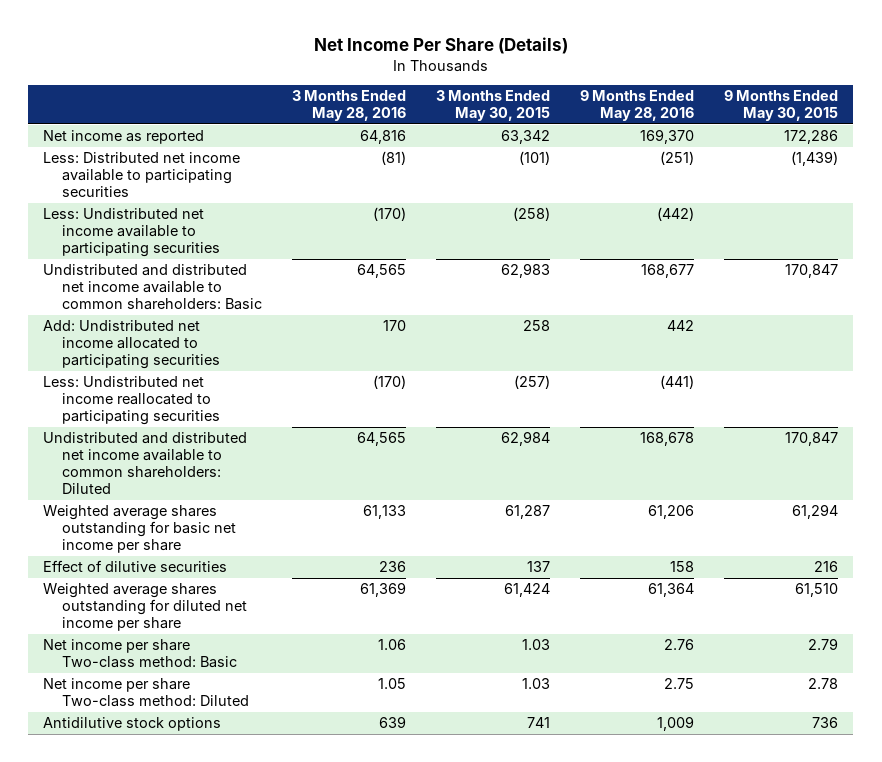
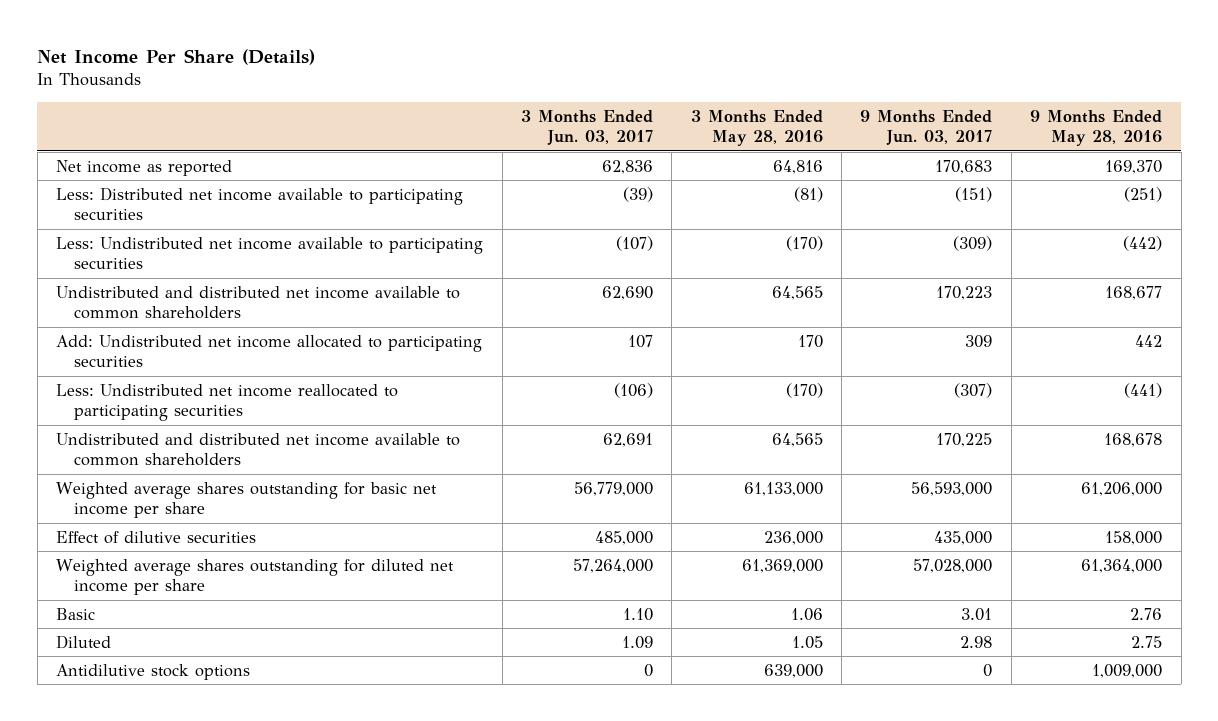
- | 3 Months Ended May 28, 2016 | 3 Months Ended May 30, 2015 | 9 Months Ended May 28, 2016 | 9 Months Ended May 30, 2015
+ | 3 Months Ended Jun. 03, 2017 | 3 Months Ended May 28, 2016 | 9 Months Ended Jun. 03, 2017 | 9 Months Ended May 28, 2016
- Undistributed and distributed net income available to common shareholders: Basic | 64,565 | 62,983 | 168,677 | 170,847
+ Undistributed and distributed net income available to common shareholders | 62,690 | 64,565 | 170,223 | 168,677
- Undistributed and distributed net income available to common shareholders: Diluted | 64,565 | 62,984 | 168,678 | 170,847
- Weighted average shares outstanding for basic net income per share | 61,133 | 61,287 | 61,206 | 61,294
- Effect of dilutive securities | 236 | 137 | 158 | 216
- Weighted average shares outstanding for diluted net income per share | 61,369 | 61,424 | 61,364 | 61,510
- Net income per share Two-class method: Basic | 1.06 | 1.03 | 2.76 | 2.79
- Net income per share Two-class method: Diluted | 1.05 | 1.03 | 2.75 | 2.78
- Antidilutive stock options | 639 | 741 | 1,009 | 736
+ Undistributed and distributed net income available to common shareholders | 62,691 | 64,565 | 170,225 | 168,678
+ Weighted average shares outstanding for basic net income per share | 56,779,000 | 61,133,000 | 56,593,000 | 61,206,000
+ Effect of dilutive securities | 485,000 | 236,000 | 435,000 | 158,000
+ Weighted average shares outstanding for diluted net income per share | 57,264,000 | 61,369,000 | 57,028,000 | 61,364,000
+ Basic | 1.10 | 1.06 | 3.01 | 2.76
+ Diluted | 1.09 | 1.05 | 2.98 | 2.75
+ Antidilutive stock options | 0 | 639,000 | 0 | 1,009,000

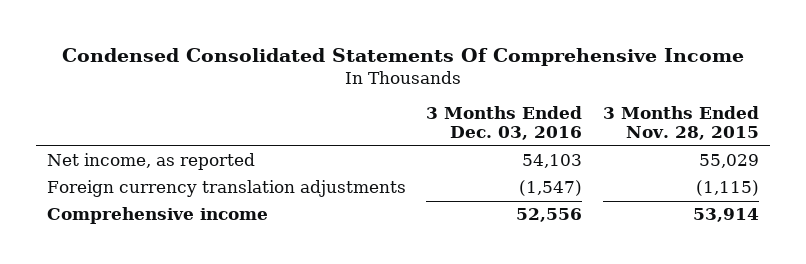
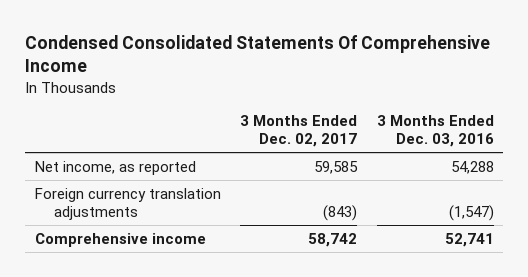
- | 3 Months Ended Dec. 03, 2016 | 3 Months Ended Nov. 28, 2015
+ | 3 Months Ended Dec. 02, 2017 | 3 Months Ended Dec. 03, 2016
- Net income, as reported | 54,103 | 55,029
+ Net income, as reported | 59,585 | 54,288
- Comprehensive income | 52,556 | 53,914
+ Comprehensive income | 58,742 | 52,741

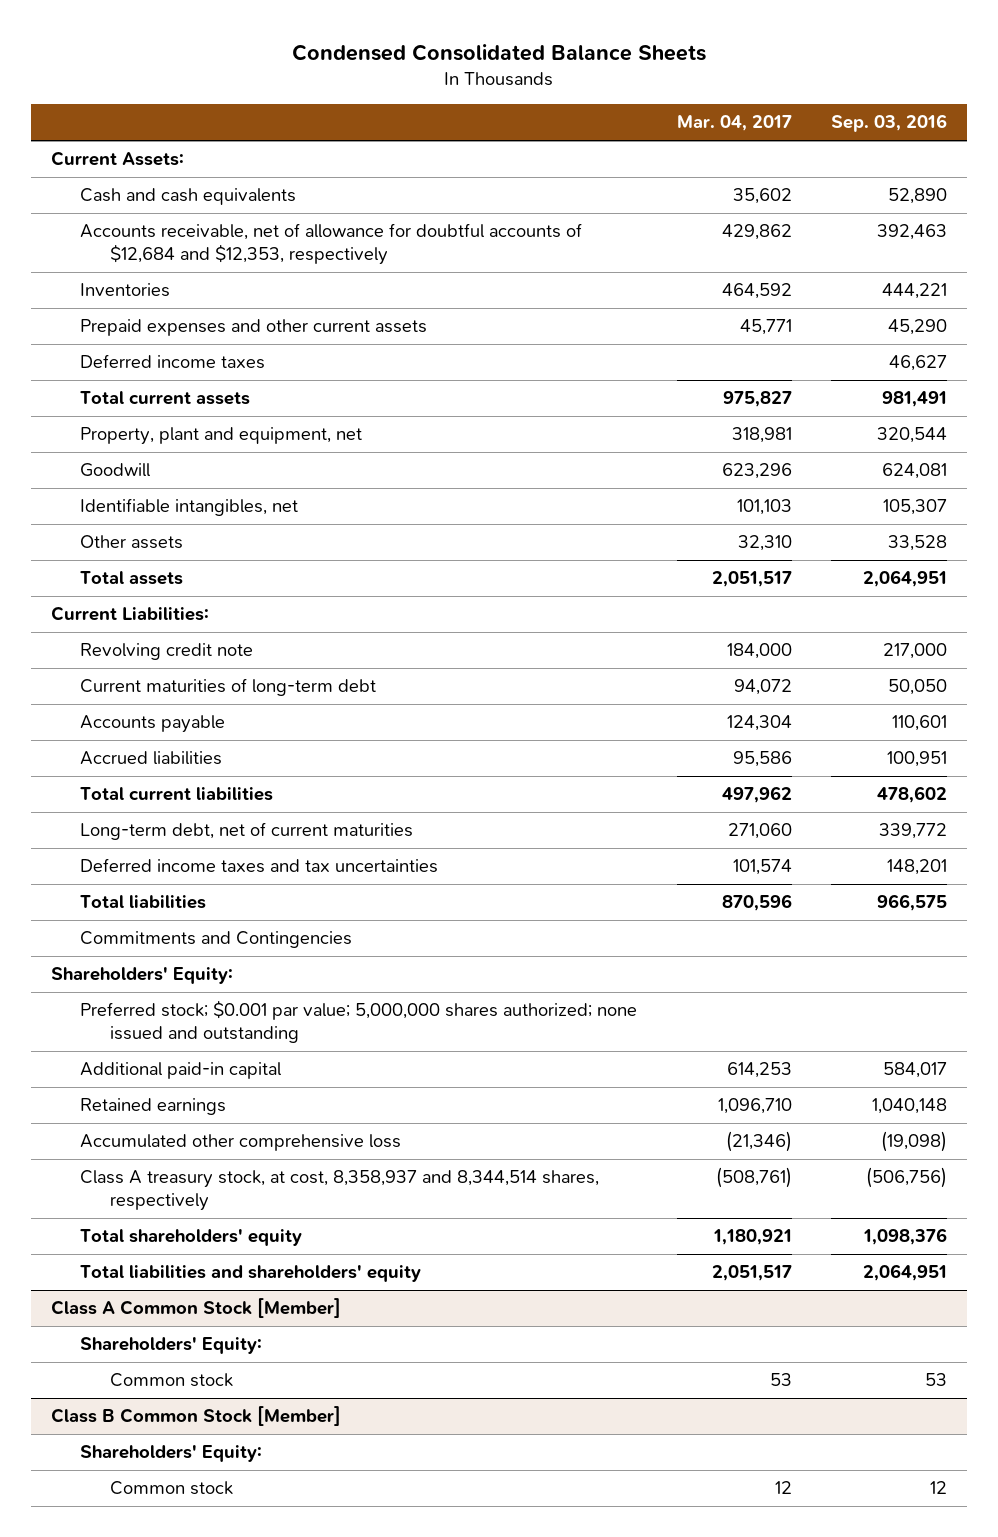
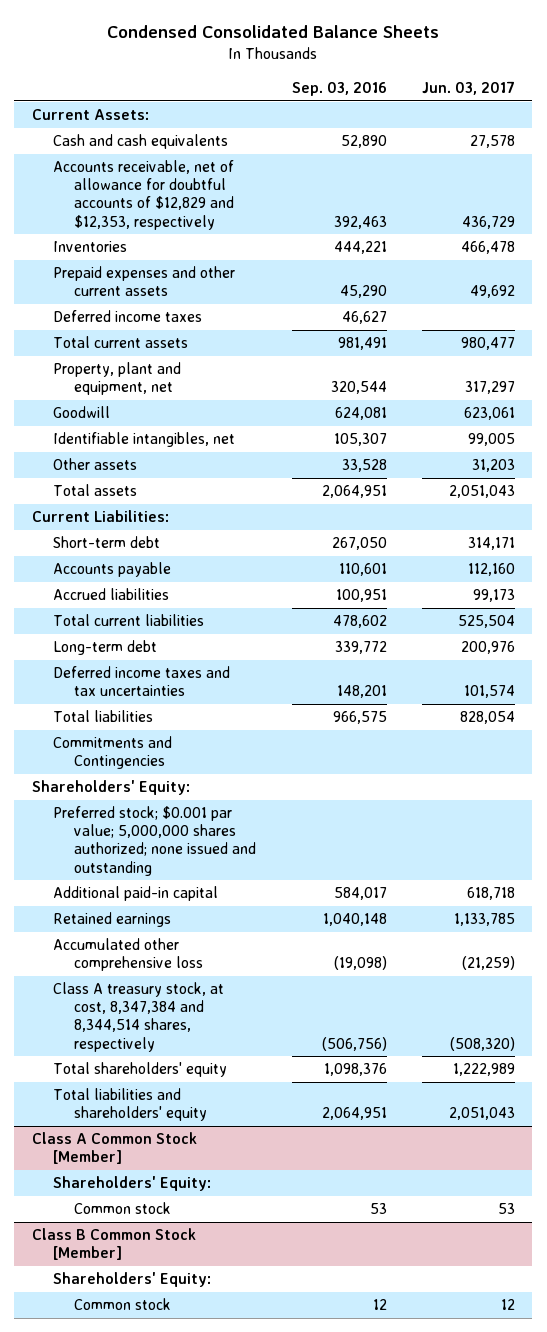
- | Mar. 04, 2017 | Sep. 03, 2016
+ | Sep. 03, 2016 | Jun. 03, 2017
- Accounts receivable, net of allowance for doubtful accounts of $12,684 and $12,353, respectively | 429,862 | 392,463
+ Accounts receivable, net of allowance for doubtful accounts of $12,829 and $12,353, respectively | 392,463 | 436,729
- Revolving credit note | 184,000 | 217,000
- Current maturities of long-term debt | 94,072 | 50,050
+ Short-term debt | 267,050 | 314,171
- Long-term debt, net of current maturities | 271,060 | 339,772
+ Long-term debt | 339,772 | 200,976
- Class A treasury stock, at cost, 8,358,937 and 8,344,514 shares, respectively | (508,761) | (506,756)
+ Class A treasury stock, at cost, 8,347,384 and 8,344,514 shares, respectively | (506,756) | (508,320)

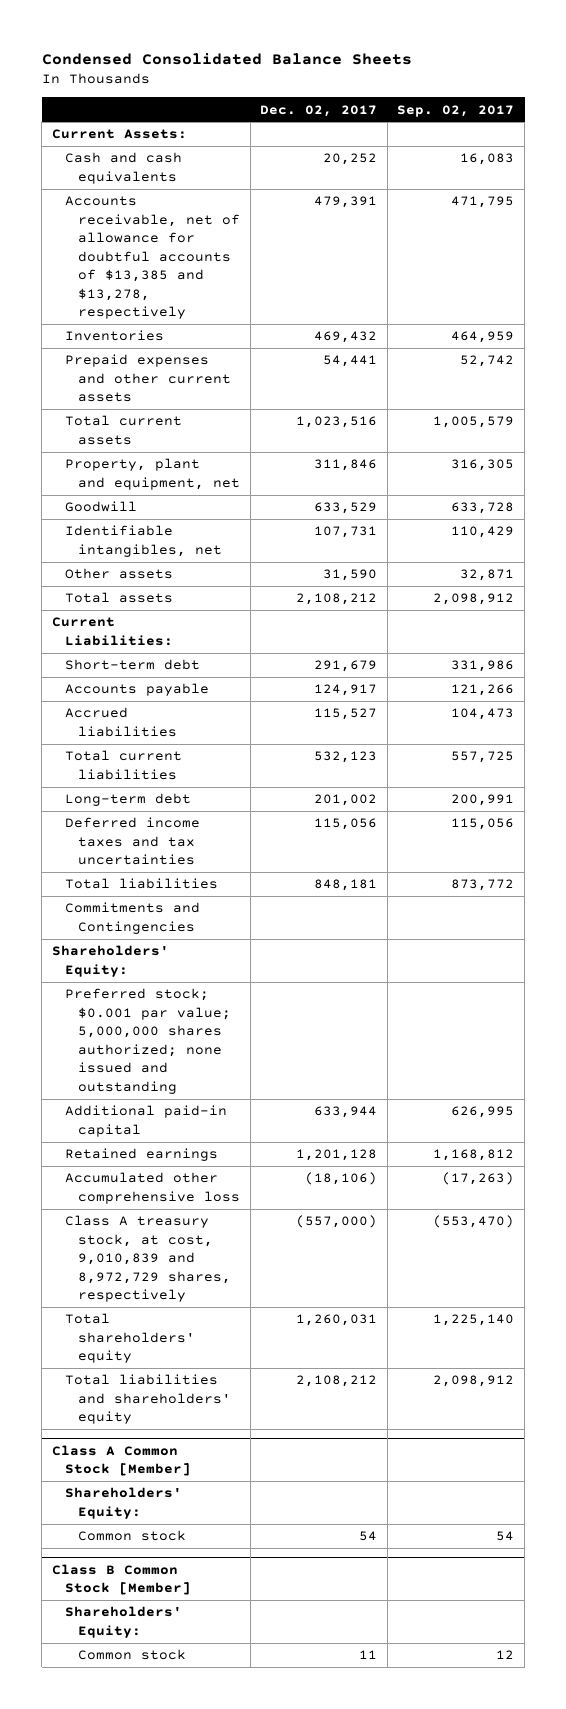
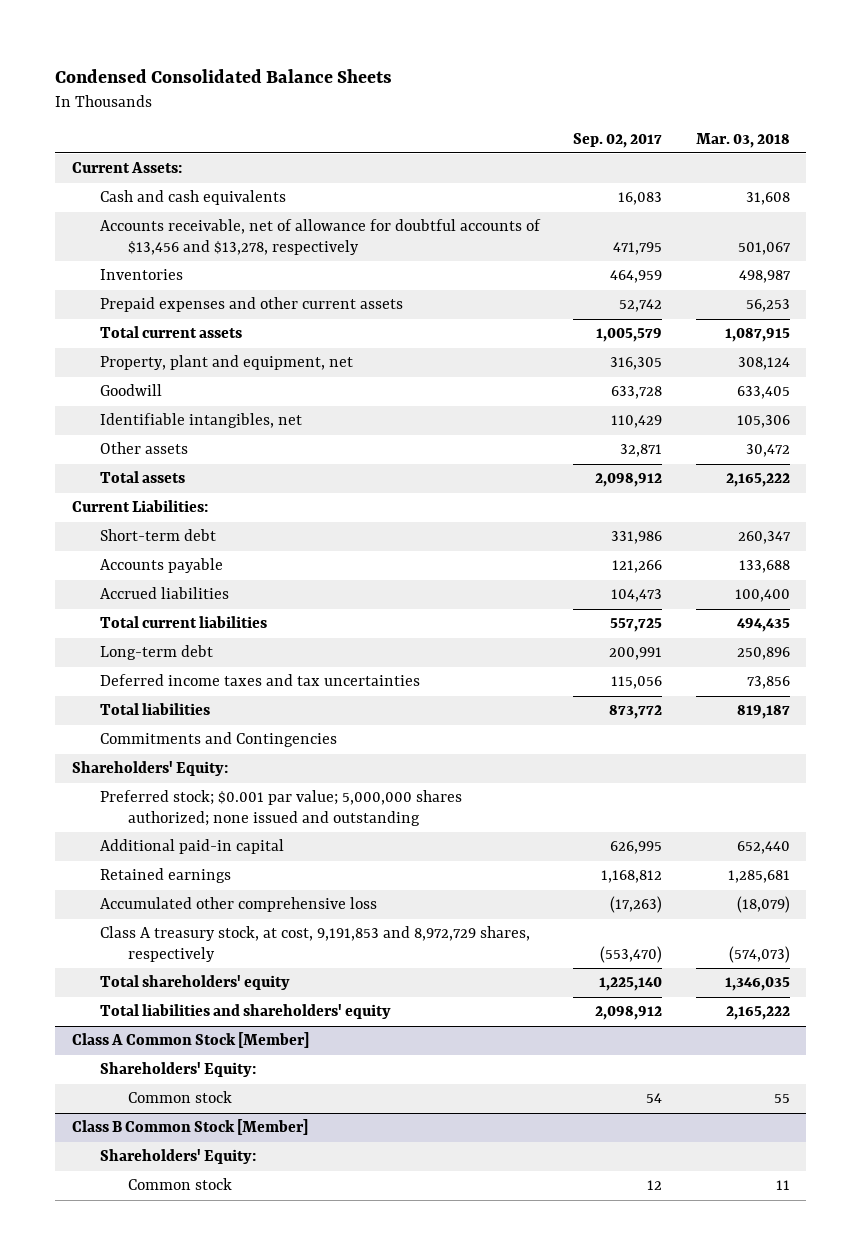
- | Dec. 02, 2017 | Sep. 02, 2017
+ | Sep. 02, 2017 | Mar. 03, 2018
- Accounts receivable, net of allowance for doubtful accounts of $13,385 and $13,278, respectively | 479,391 | 471,795
+ Accounts receivable, net of allowance for doubtful accounts of $13,456 and $13,278, respectively | 471,795 | 501,067
- Class A treasury stock, at cost, 9,010,839 and 8,972,729 shares, respectively | (557,000) | (553,470)
+ Class A treasury stock, at cost, 9,191,853 and 8,972,729 shares, respectively | (553,470) | (574,073)

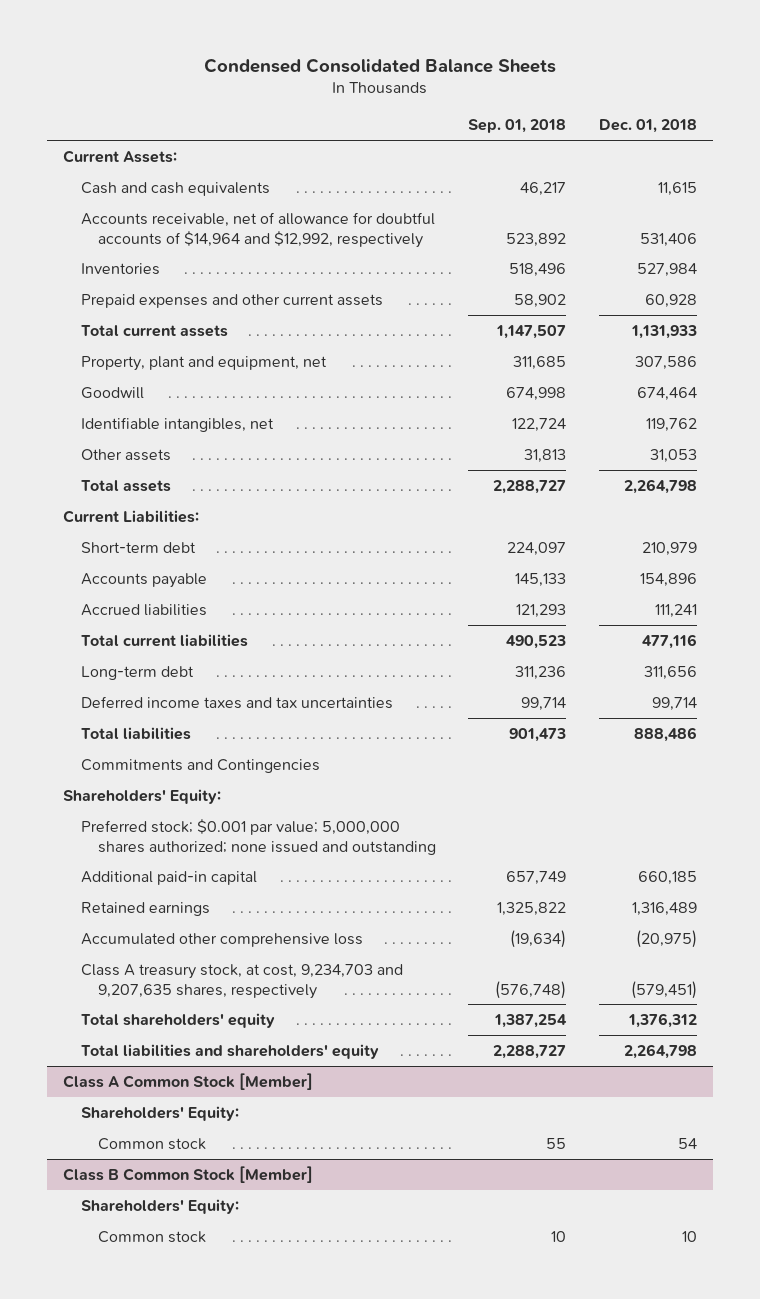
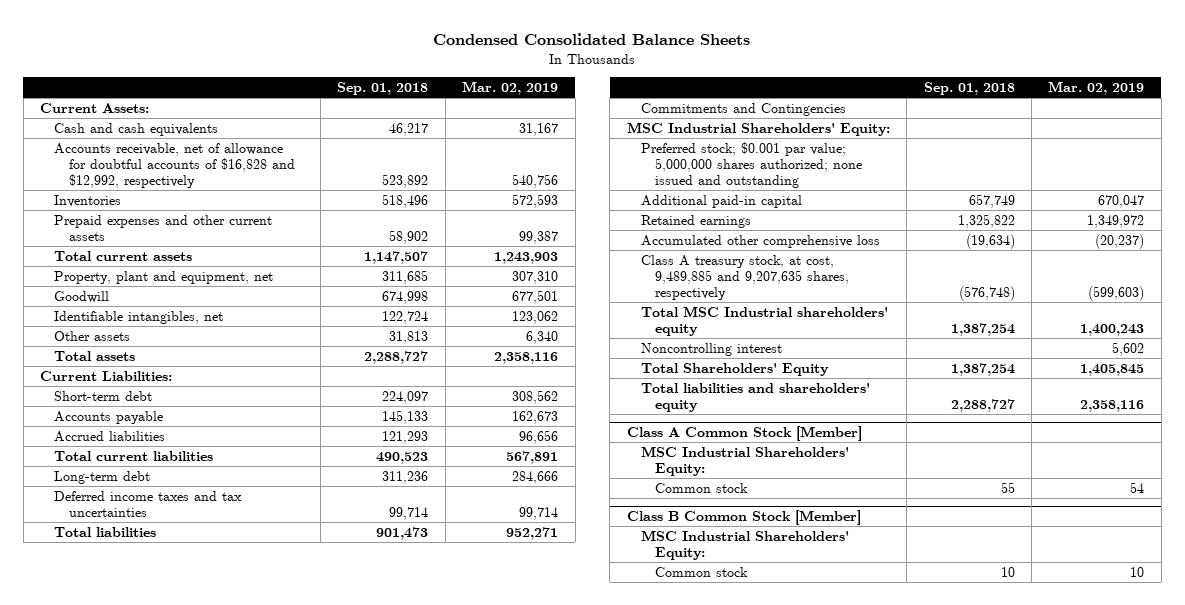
- | Sep. 01, 2018 | Dec. 01, 2018
+ | Sep. 01, 2018 | Mar. 02, 2019
- Accounts receivable, net of allowance for doubtful accounts of $14,964 and $12,992, respectively | 523,892 | 531,406
+ Accounts receivable, net of allowance for doubtful accounts of $16,828 and $12,992, respectively | 523,892 | 540,756
- Shareholders' Equity:
+ MSC Industrial Shareholders' Equity:
- Class A treasury stock, at cost, 9,234,703 and 9,207,635 shares, respectively | (576,748) | (579,451)
- Total shareholders' equity | 1,387,254 | 1,376,312
+ Class A treasury stock, at cost, 9,489,885 and 9,207,635 shares, respectively | (576,748) | (599,603)
+ Total MSC Industrial shareholders' equity | 1,387,254 | 1,400,243
+ Noncontrolling interest | | 5,602
+ Total Shareholders' Equity | 1,387,254 | 1,405,845
@ Class A Common Stock [Member]
- Shareholders' Equity:
+ MSC Industrial Shareholders' Equity:
@ Class B Common Stock [Member]
- Shareholders' Equity:
+ MSC Industrial Shareholders' Equity:

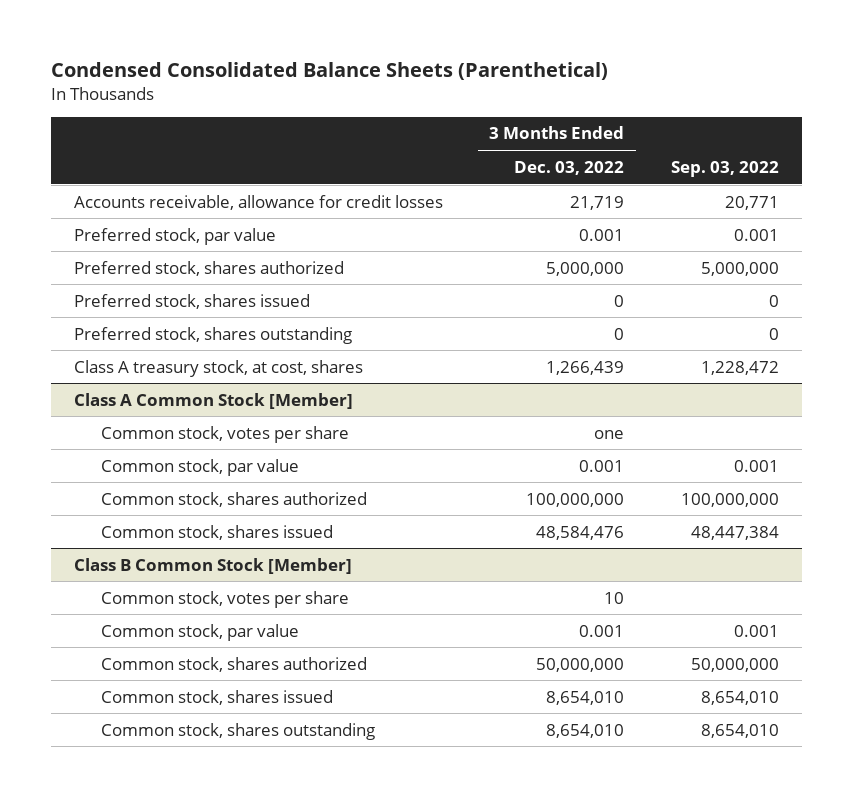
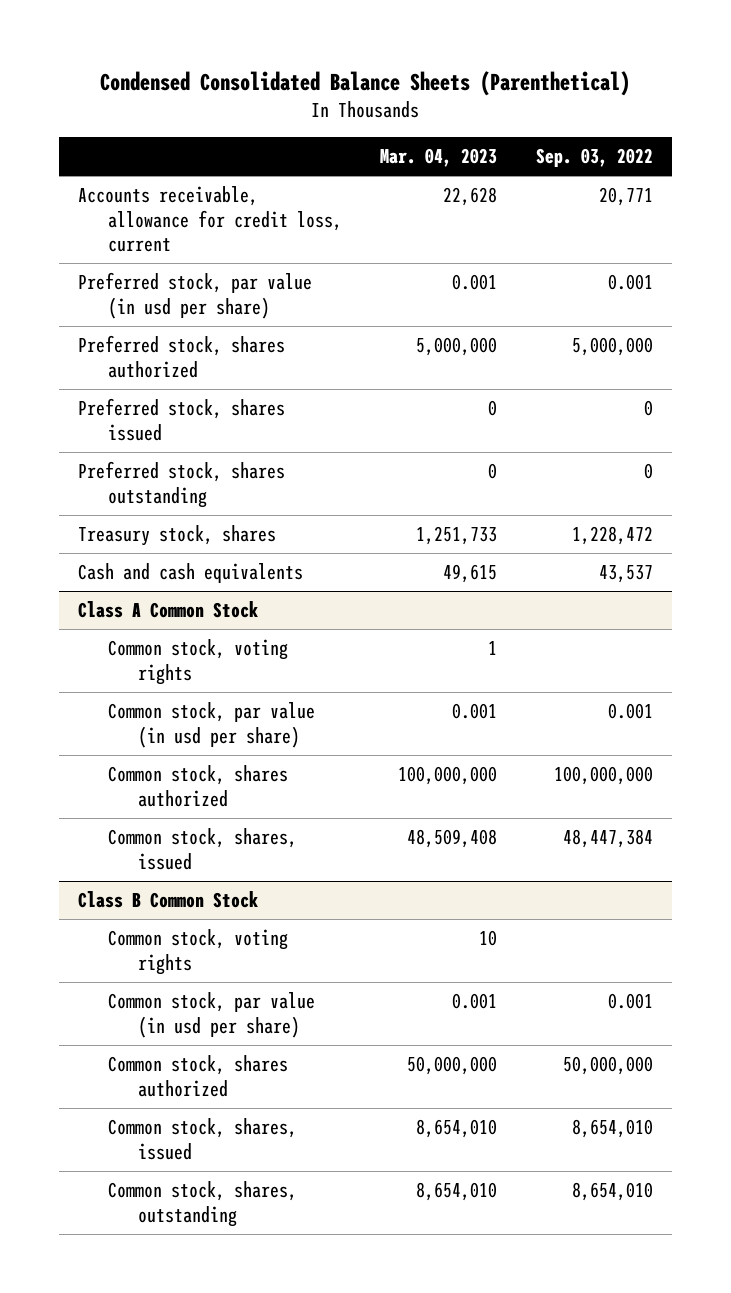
- | 3 Months Ended Dec. 03, 2022 | Sep. 03, 2022
+ | Mar. 04, 2023 | Sep. 03, 2022
- Accounts receivable, allowance for credit losses | 21,719 | 20,771
- Preferred stock, par value | 0.001 | 0.001
+ Accounts receivable, allowance for credit loss, current | 22,628 | 20,771
+ Preferred stock, par value (in usd per share) | 0.001 | 0.001
- Class A treasury stock, at cost, shares | 1,266,439 | 1,228,472
- Class A Common Stock [Member]
- Common stock, votes per share | one |
- Common stock, par value | 0.001 | 0.001
+ Treasury stock, shares | 1,251,733 | 1,228,472
+ Cash and cash equivalents | 49,615 | 43,537
+ Class A Common Stock
+ Common stock, voting rights | 1 |
+ Common stock, par value (in usd per share) | 0.001 | 0.001
- Common stock, shares issued | 48,584,476 | 48,447,384
- Class B Common Stock [Member]
- Common stock, votes per share | 10 |
- Common stock, par value | 0.001 | 0.001
+ Common stock, shares, issued | 48,509,408 | 48,447,384
+ Class B Common Stock
+ Common stock, voting rights | 10 |
+ Common stock, par value (in usd per share) | 0.001 | 0.001
- Common stock, shares issued | 8,654,010 | 8,654,010
- Common stock, shares outstanding | 8,654,010 | 8,654,010
+ Common stock, shares, issued | 8,654,010 | 8,654,010
+ Common stock, shares, outstanding | 8,654,010 | 8,654,010

